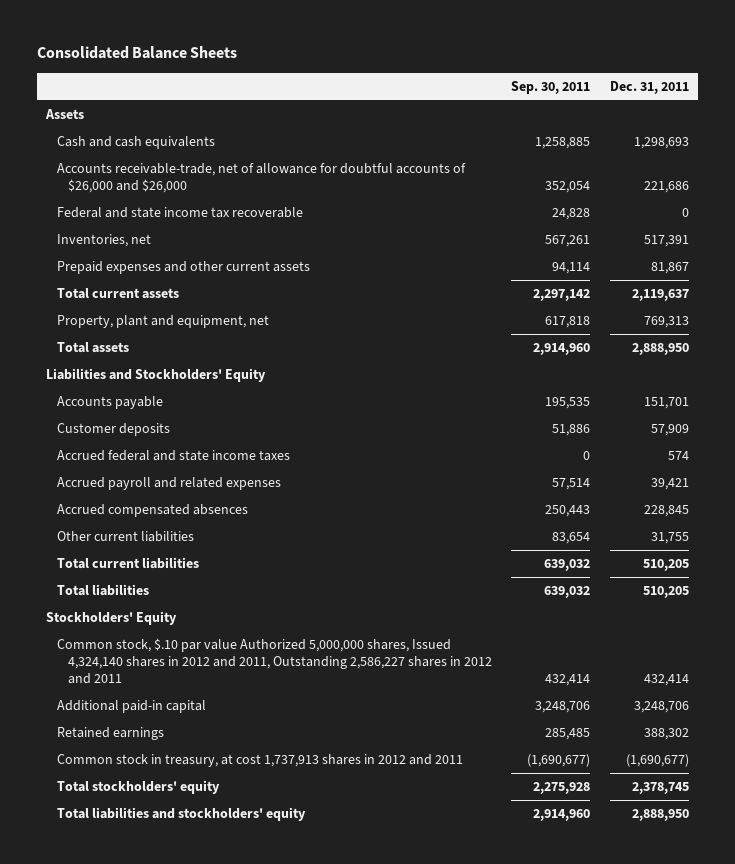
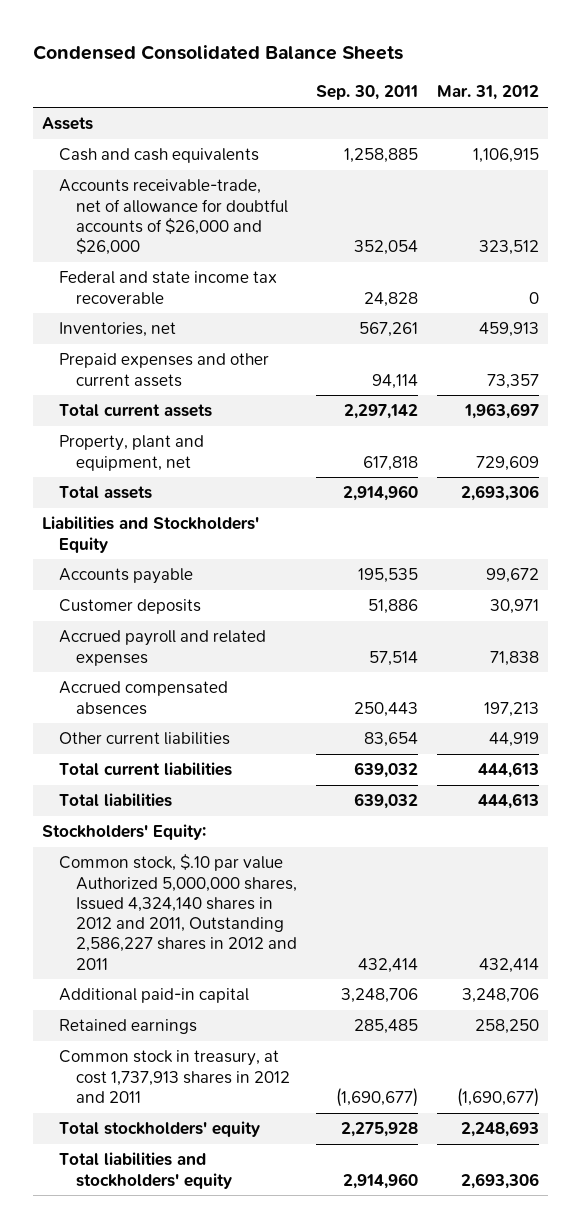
- Consolidated Balance Sheets
+ Condensed Consolidated Balance Sheets
- | Sep. 30, 2011 | Dec. 31, 2011
+ | Sep. 30, 2011 | Mar. 31, 2012
- Accrued federal and state income taxes | 0 | 574
- Stockholders' Equity
+ Stockholders' Equity:

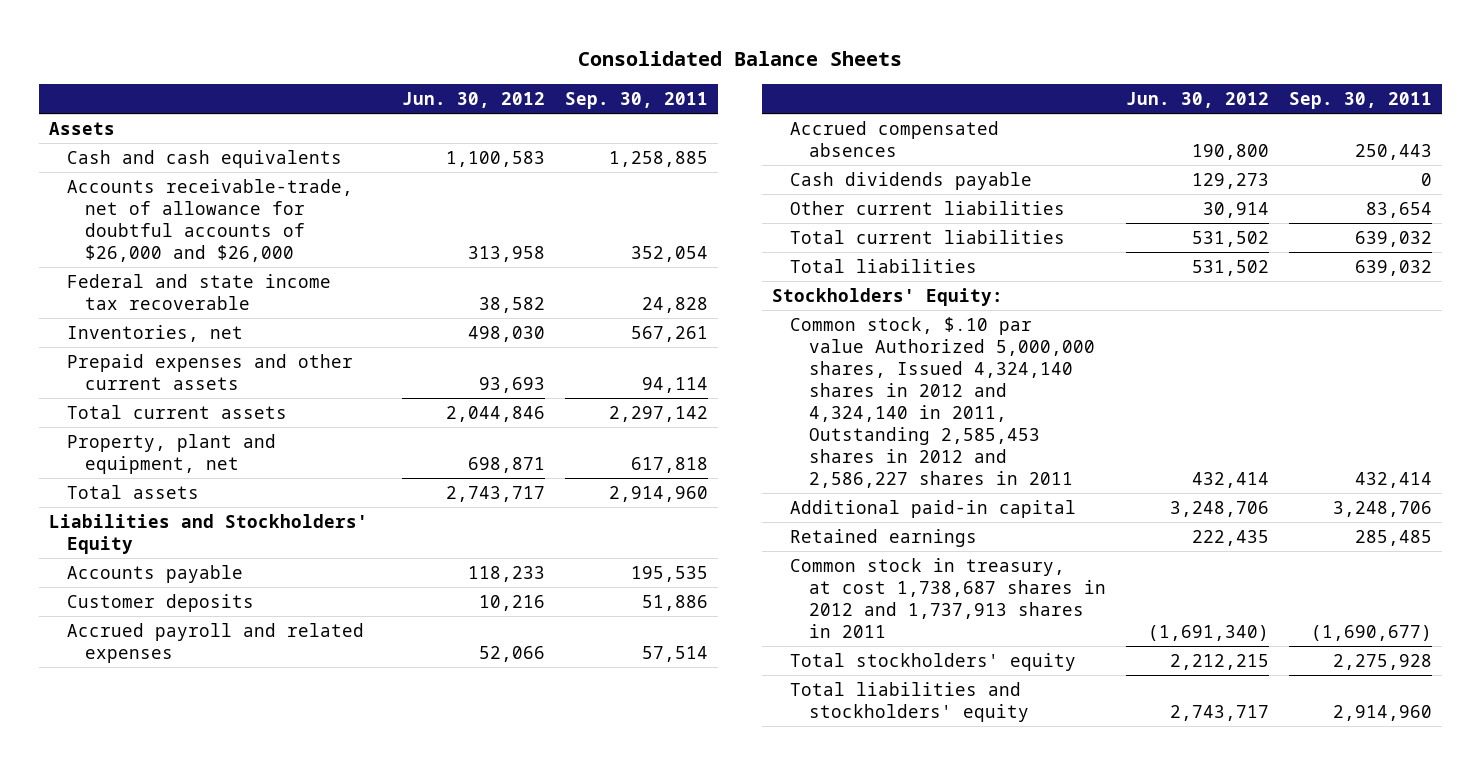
- Condensed Consolidated Balance Sheets
+ Consolidated Balance Sheets
- | Sep. 30, 2011 | Mar. 31, 2012
+ | Jun. 30, 2012 | Sep. 30, 2011
+ Cash dividends payable | 129,273 | 0
- Common stock, $.10 par value Authorized 5,000,000 shares, Issued 4,324,140 shares in 2012 and 2011, Outstanding 2,586,227 shares in 2012 and 2011 | 432,414 | 432,414
+ Common stock, $.10 par value Authorized 5,000,000 shares, Issued 4,324,140 shares in 2012 and 4,324,140 in 2011, Outstanding 2,585,453 shares in 2012 and 2,586,227 shares in 2011 | 432,414 | 432,414
- Common stock in treasury, at cost 1,737,913 shares in 2012 and 2011 | (1,690,677) | (1,690,677)
+ Common stock in treasury, at cost 1,738,687 shares in 2012 and 1,737,913 shares in 2011 | (1,691,340) | (1,690,677)

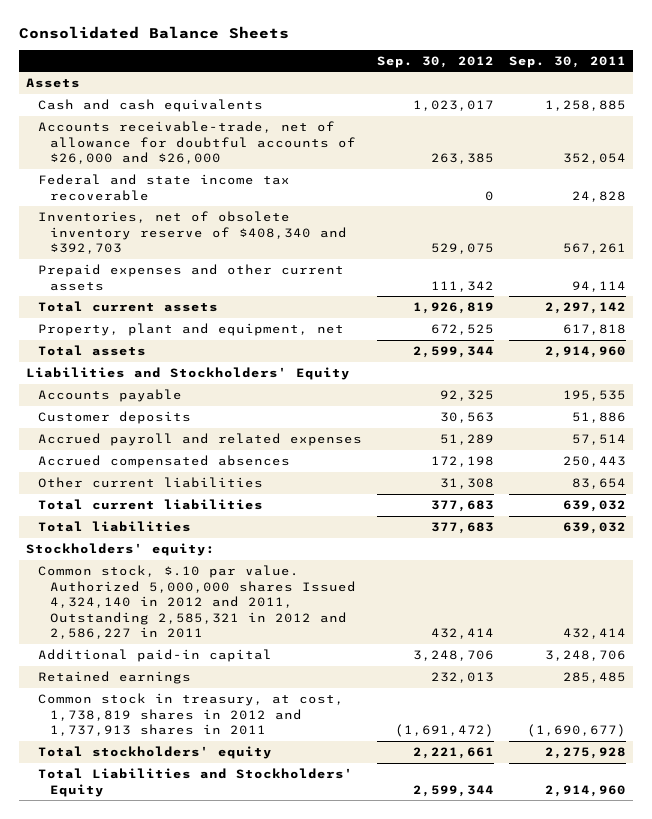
- | Jun. 30, 2012 | Sep. 30, 2011
+ | Sep. 30, 2012 | Sep. 30, 2011
- Inventories, net | 498,030 | 567,261
+ Inventories, net of obsolete inventory reserve of $408,340 and $392,703 | 529,075 | 567,261
- Cash dividends payable | 129,273 | 0
- Stockholders' Equity:
- Common stock, $.10 par value Authorized 5,000,000 shares, Issued 4,324,140 shares in 2012 and 4,324,140 in 2011, Outstanding 2,585,453 shares in 2012 and 2,586,227 shares in 2011 | 432,414 | 432,414
+ Stockholders' equity:
+ Common stock, $.10 par value. Authorized 5,000,000 shares Issued 4,324,140 in 2012 and 2011, Outstanding 2,585,321 in 2012 and 2,586,227 in 2011 | 432,414 | 432,414
- Common stock in treasury, at cost 1,738,687 shares in 2012 and 1,737,913 shares in 2011 | (1,691,340) | (1,690,677)
+ Common stock in treasury, at cost, 1,738,819 shares in 2012 and 1,737,913 shares in 2011 | (1,691,472) | (1,690,677)
- Total liabilities and stockholders' equity | 2,743,717 | 2,914,960
+ Total Liabilities and Stockholders' Equity | 2,599,344 | 2,914,960

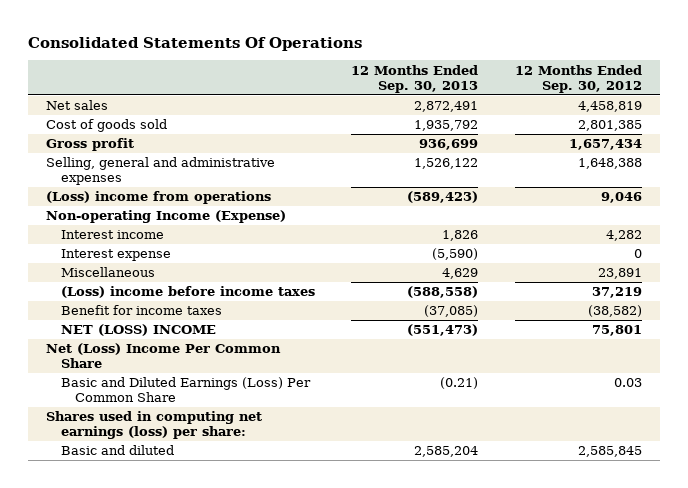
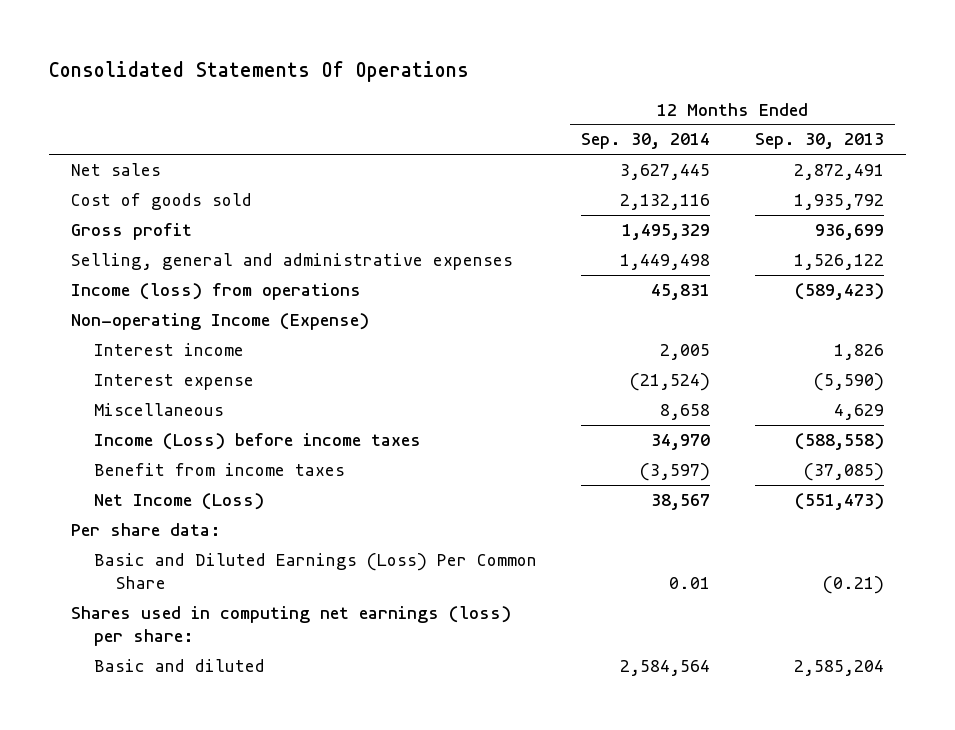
- | 12 Months Ended Sep. 30, 2013 | 12 Months Ended Sep. 30, 2012
+ | 12 Months Ended Sep. 30, 2014 | 12 Months Ended Sep. 30, 2013
- (Loss) income from operations | (589,423) | 9,046
+ Income (loss) from operations | 45,831 | (589,423)
- (Loss) income before income taxes | (588,558) | 37,219
- Benefit for income taxes | (37,085) | (38,582)
- NET (LOSS) INCOME | (551,473) | 75,801
- Net (Loss) Income Per Common Share
+ Income (Loss) before income taxes | 34,970 | (588,558)
+ Benefit from income taxes | (3,597) | (37,085)
+ Net Income (Loss) | 38,567 | (551,473)
+ Per share data:

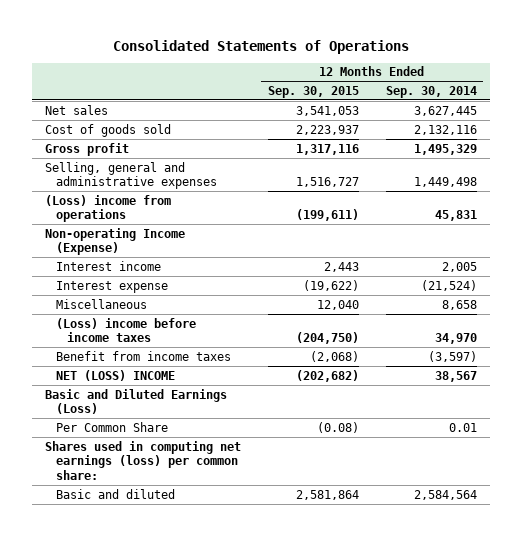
- Consolidated Statements Of Operations
+ Consolidated Statements of Operations
- | 12 Months Ended Sep. 30, 2014 | 12 Months Ended Sep. 30, 2013
+ | 12 Months Ended Sep. 30, 2015 | 12 Months Ended Sep. 30, 2014
- Income (loss) from operations | 45,831 | (589,423)
+ (Loss) income from operations | (199,611) | 45,831
- Income (Loss) before income taxes | 34,970 | (588,558)
+ (Loss) income before income taxes | (204,750) | 34,970
- Net Income (Loss) | 38,567 | (551,473)
- Per share data:
- Basic and Diluted Earnings (Loss) Per Common Share | 0.01 | (0.21)
- Shares used in computing net earnings (loss) per share:
+ NET (LOSS) INCOME | (202,682) | 38,567
+ Basic and Diluted Earnings (Loss)
+ Per Common Share | (0.08) | 0.01
+ Shares used in computing net earnings (loss) per common share:

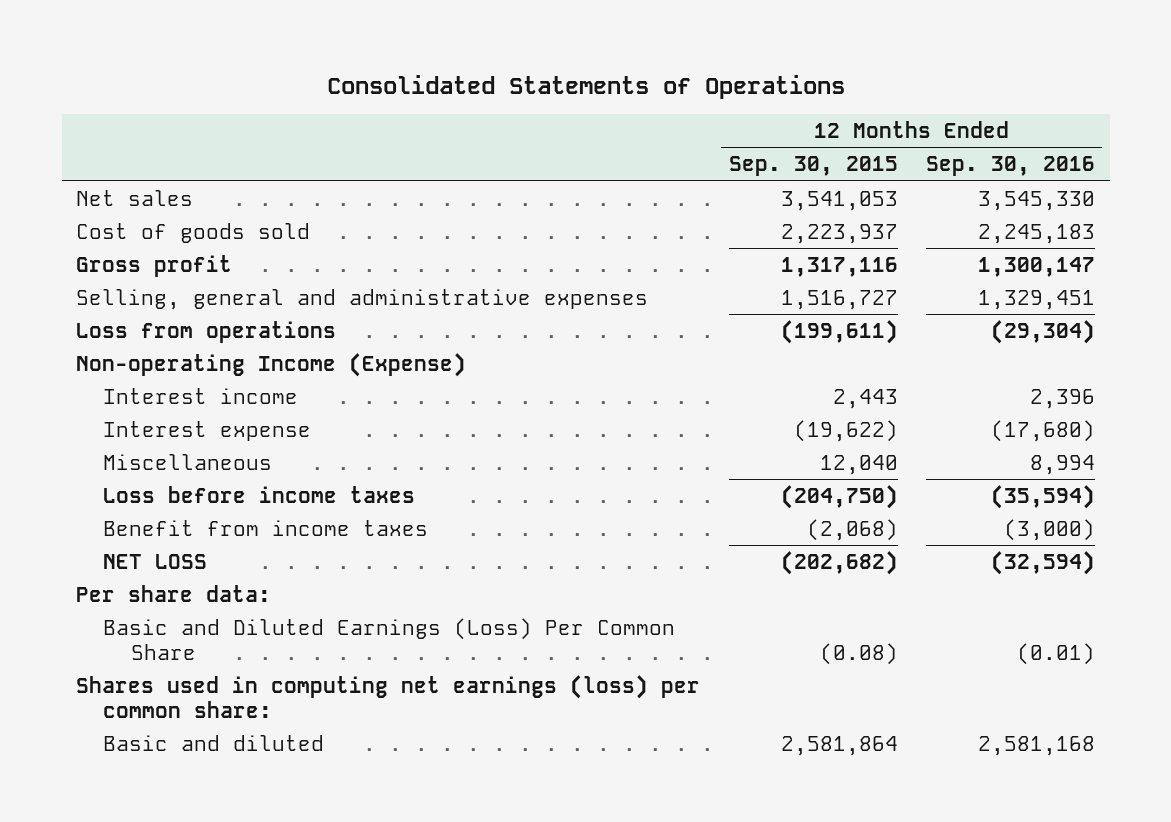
- | 12 Months Ended Sep. 30, 2015 | 12 Months Ended Sep. 30, 2014
+ | 12 Months Ended Sep. 30, 2015 | 12 Months Ended Sep. 30, 2016
- (Loss) income from operations | (199,611) | 45,831
+ Loss from operations | (199,611) | (29,304)
- (Loss) income before income taxes | (204,750) | 34,970
+ Loss before income taxes | (204,750) | (35,594)
- NET (LOSS) INCOME | (202,682) | 38,567
- Basic and Diluted Earnings (Loss)
- Per Common Share | (0.08) | 0.01
+ NET LOSS | (202,682) | (32,594)
+ Per share data:
+ Basic and Diluted Earnings (Loss) Per Common Share | (0.08) | (0.01)

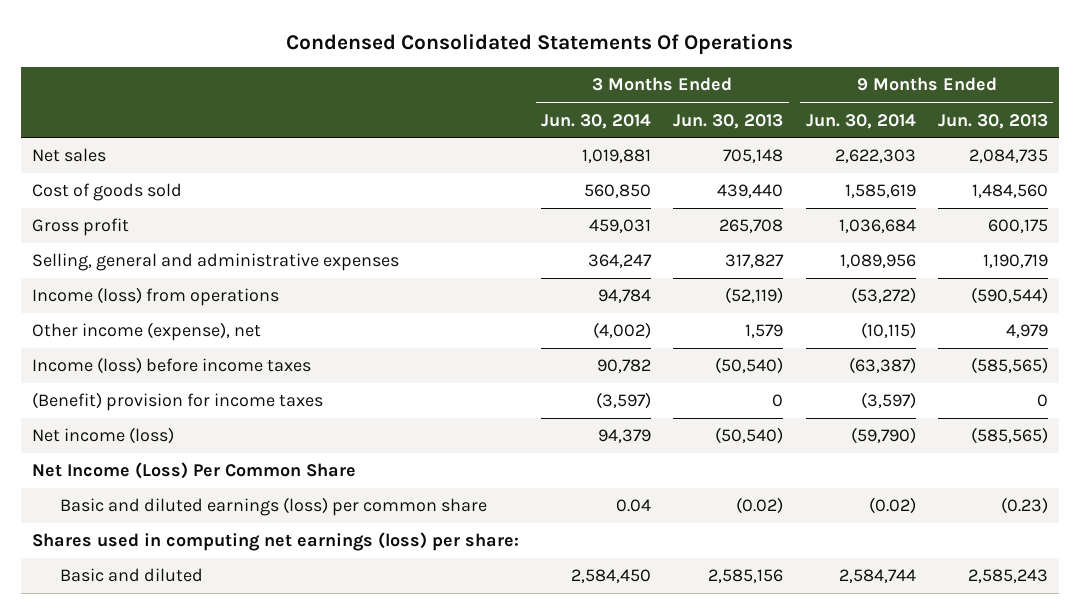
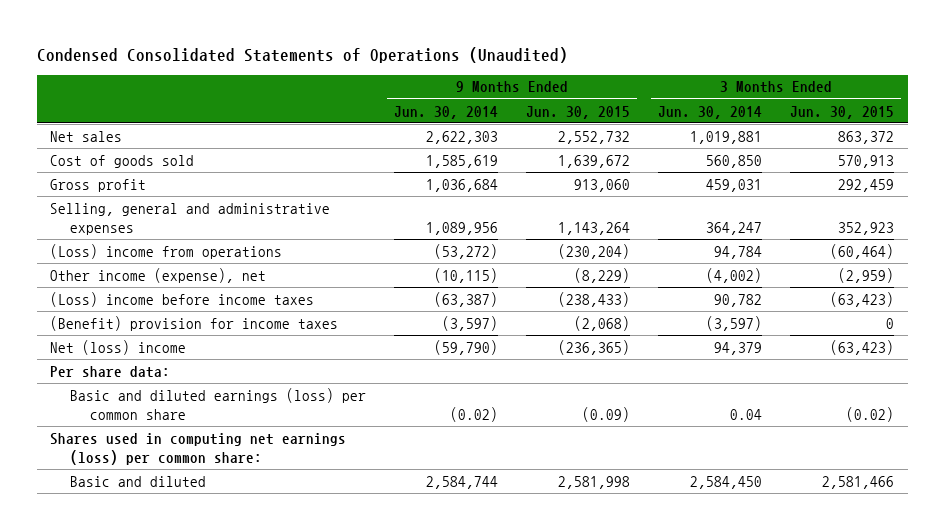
- Condensed Consolidated Statements Of Operations
+ Condensed Consolidated Statements of Operations (Unaudited)
- | 3 Months Ended Jun. 30, 2014 | 3 Months Ended Jun. 30, 2013 | 9 Months Ended Jun. 30, 2014 | 9 Months Ended Jun. 30, 2013
+ | 9 Months Ended Jun. 30, 2014 | 9 Months Ended Jun. 30, 2015 | 3 Months Ended Jun. 30, 2014 | 3 Months Ended Jun. 30, 2015
- Income (loss) from operations | 94,784 | (52,119) | (53,272) | (590,544)
+ (Loss) income from operations | (53,272) | (230,204) | 94,784 | (60,464)
- Income (loss) before income taxes | 90,782 | (50,540) | (63,387) | (585,565)
+ (Loss) income before income taxes | (63,387) | (238,433) | 90,782 | (63,423)
- Net income (loss) | 94,379 | (50,540) | (59,790) | (585,565)
- Net Income (Loss) Per Common Share
+ Net (loss) income | (59,790) | (236,365) | 94,379 | (63,423)
+ Per share data:
- Shares used in computing net earnings (loss) per share:
+ Shares used in computing net earnings (loss) per common share:

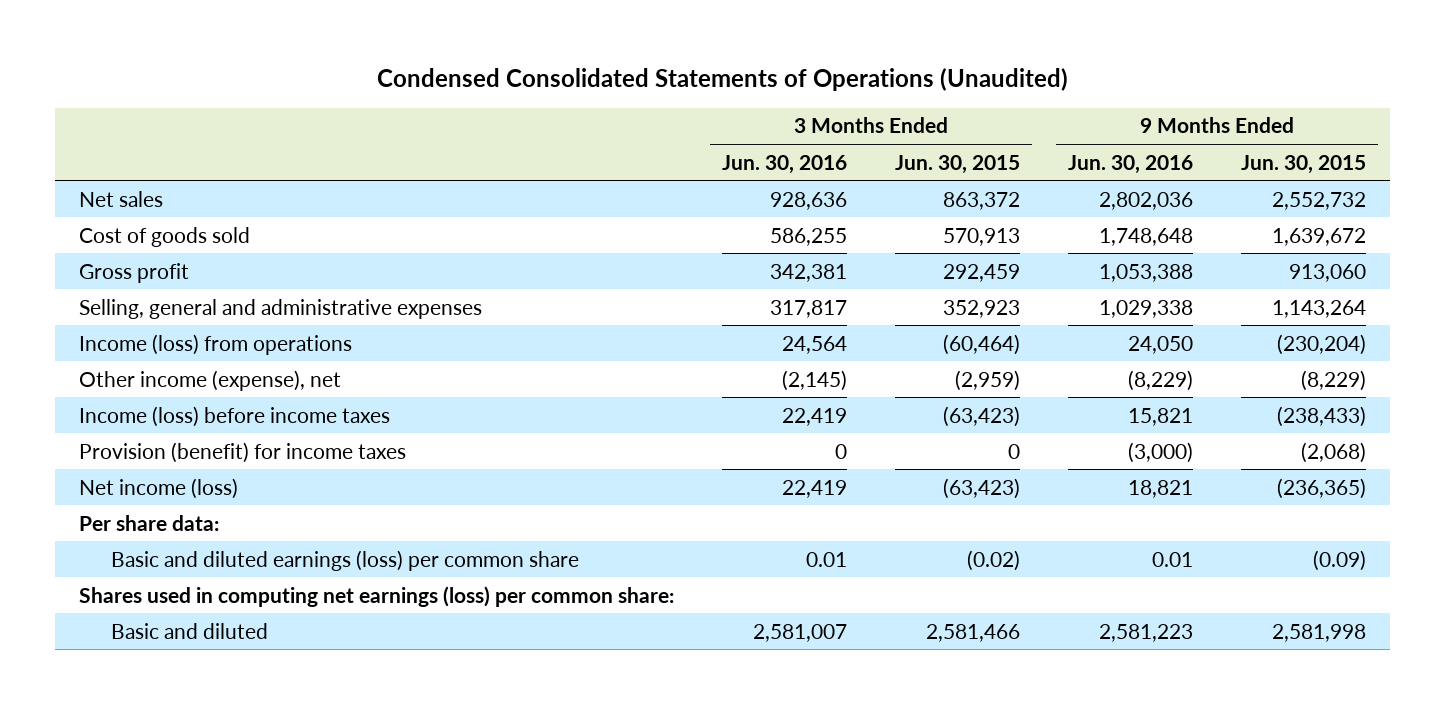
- | 9 Months Ended Jun. 30, 2014 | 9 Months Ended Jun. 30, 2015 | 3 Months Ended Jun. 30, 2014 | 3 Months Ended Jun. 30, 2015
+ | 3 Months Ended Jun. 30, 2016 | 3 Months Ended Jun. 30, 2015 | 9 Months Ended Jun. 30, 2016 | 9 Months Ended Jun. 30, 2015
- (Loss) income from operations | (53,272) | (230,204) | 94,784 | (60,464)
+ Income (loss) from operations | 24,564 | (60,464) | 24,050 | (230,204)
- (Loss) income before income taxes | (63,387) | (238,433) | 90,782 | (63,423)
- (Benefit) provision for income taxes | (3,597) | (2,068) | (3,597) | 0
- Net (loss) income | (59,790) | (236,365) | 94,379 | (63,423)
+ Income (loss) before income taxes | 22,419 | (63,423) | 15,821 | (238,433)
+ Provision (benefit) for income taxes | 0 | 0 | (3,000) | (2,068)
+ Net income (loss) | 22,419 | (63,423) | 18,821 | (236,365)

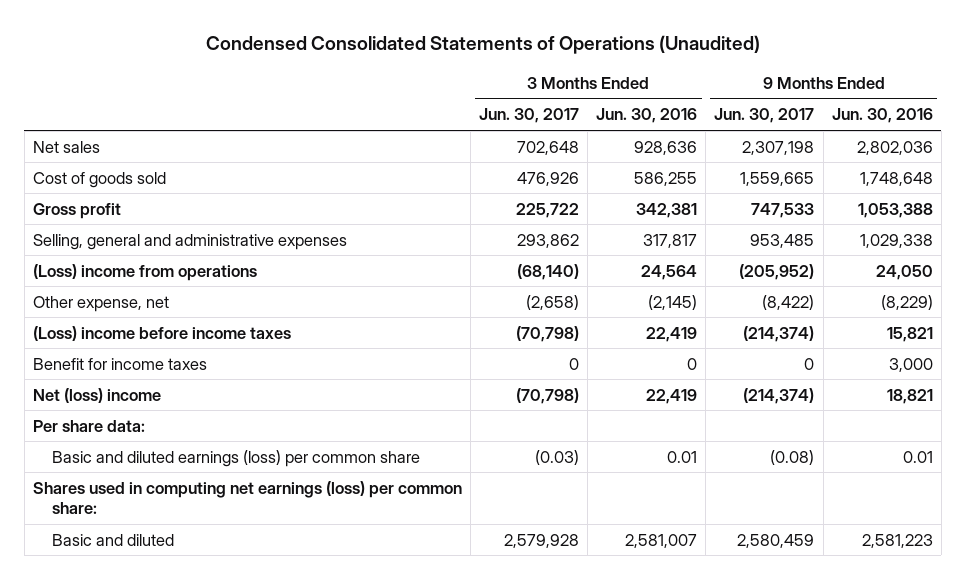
- | 3 Months Ended Jun. 30, 2016 | 3 Months Ended Jun. 30, 2015 | 9 Months Ended Jun. 30, 2016 | 9 Months Ended Jun. 30, 2015
+ | 3 Months Ended Jun. 30, 2017 | 3 Months Ended Jun. 30, 2016 | 9 Months Ended Jun. 30, 2017 | 9 Months Ended Jun. 30, 2016
- Income (loss) from operations | 24,564 | (60,464) | 24,050 | (230,204)
- Other income (expense), net | (2,145) | (2,959) | (8,229) | (8,229)
- Income (loss) before income taxes | 22,419 | (63,423) | 15,821 | (238,433)
- Provision (benefit) for income taxes | 0 | 0 | (3,000) | (2,068)
- Net income (loss) | 22,419 | (63,423) | 18,821 | (236,365)
+ (Loss) income from operations | (68,140) | 24,564 | (205,952) | 24,050
+ Other expense, net | (2,658) | (2,145) | (8,422) | (8,229)
+ (Loss) income before income taxes | (70,798) | 22,419 | (214,374) | 15,821
+ Benefit for income taxes | 0 | 0 | 0 | 3,000
+ Net (loss) income | (70,798) | 22,419 | (214,374) | 18,821

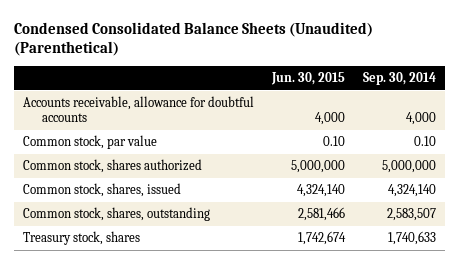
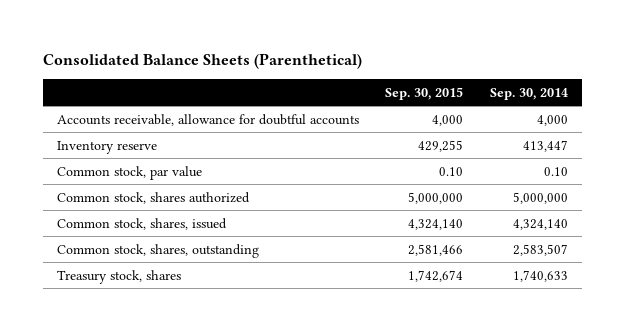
- Condensed Consolidated Balance Sheets (Unaudited) (Parenthetical)
+ Consolidated Balance Sheets (Parenthetical)
- | Jun. 30, 2015 | Sep. 30, 2014
+ | Sep. 30, 2015 | Sep. 30, 2014
+ Inventory reserve | 429,255 | 413,447

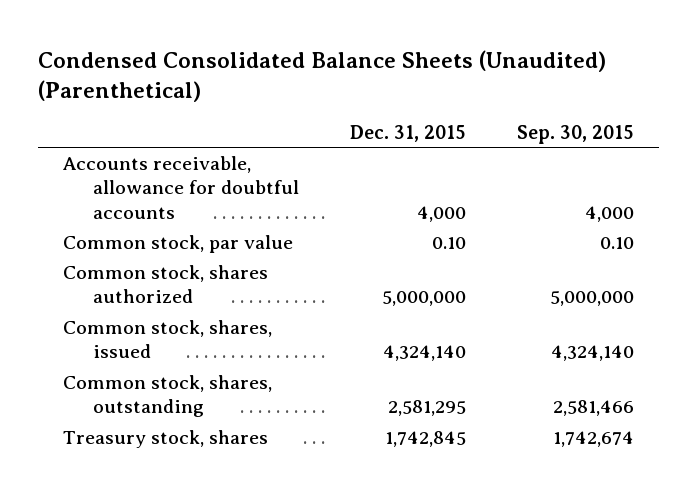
- Consolidated Balance Sheets (Parenthetical)
+ Condensed Consolidated Balance Sheets (Unaudited) (Parenthetical)
- | Sep. 30, 2015 | Sep. 30, 2014
+ | Dec. 31, 2015 | Sep. 30, 2015
- Inventory reserve | 429,255 | 413,447

